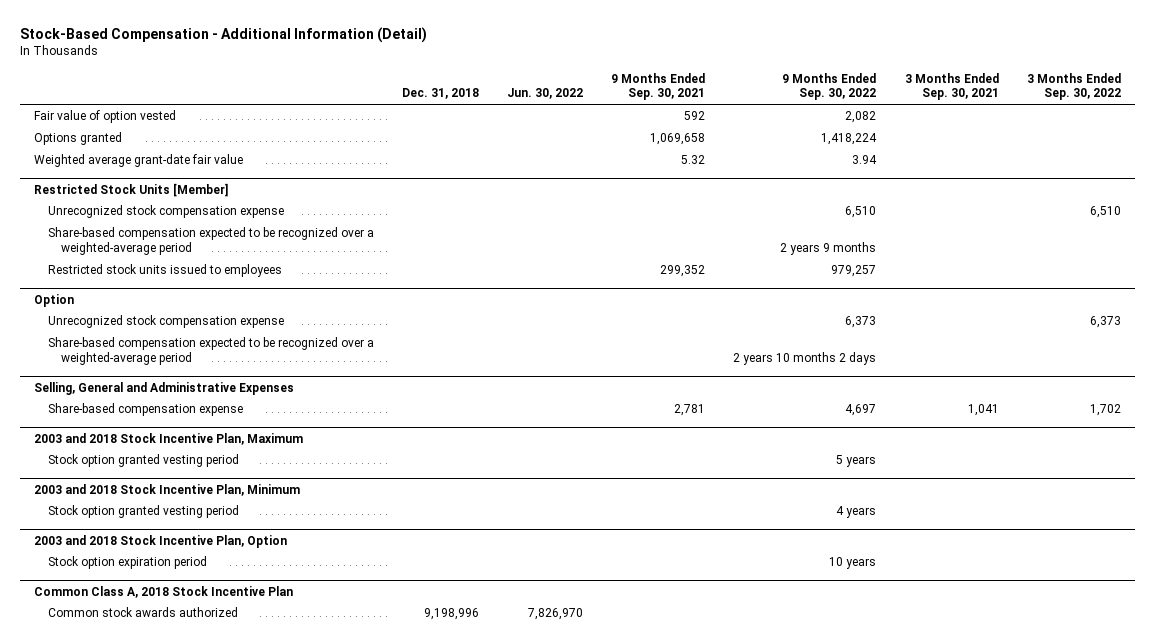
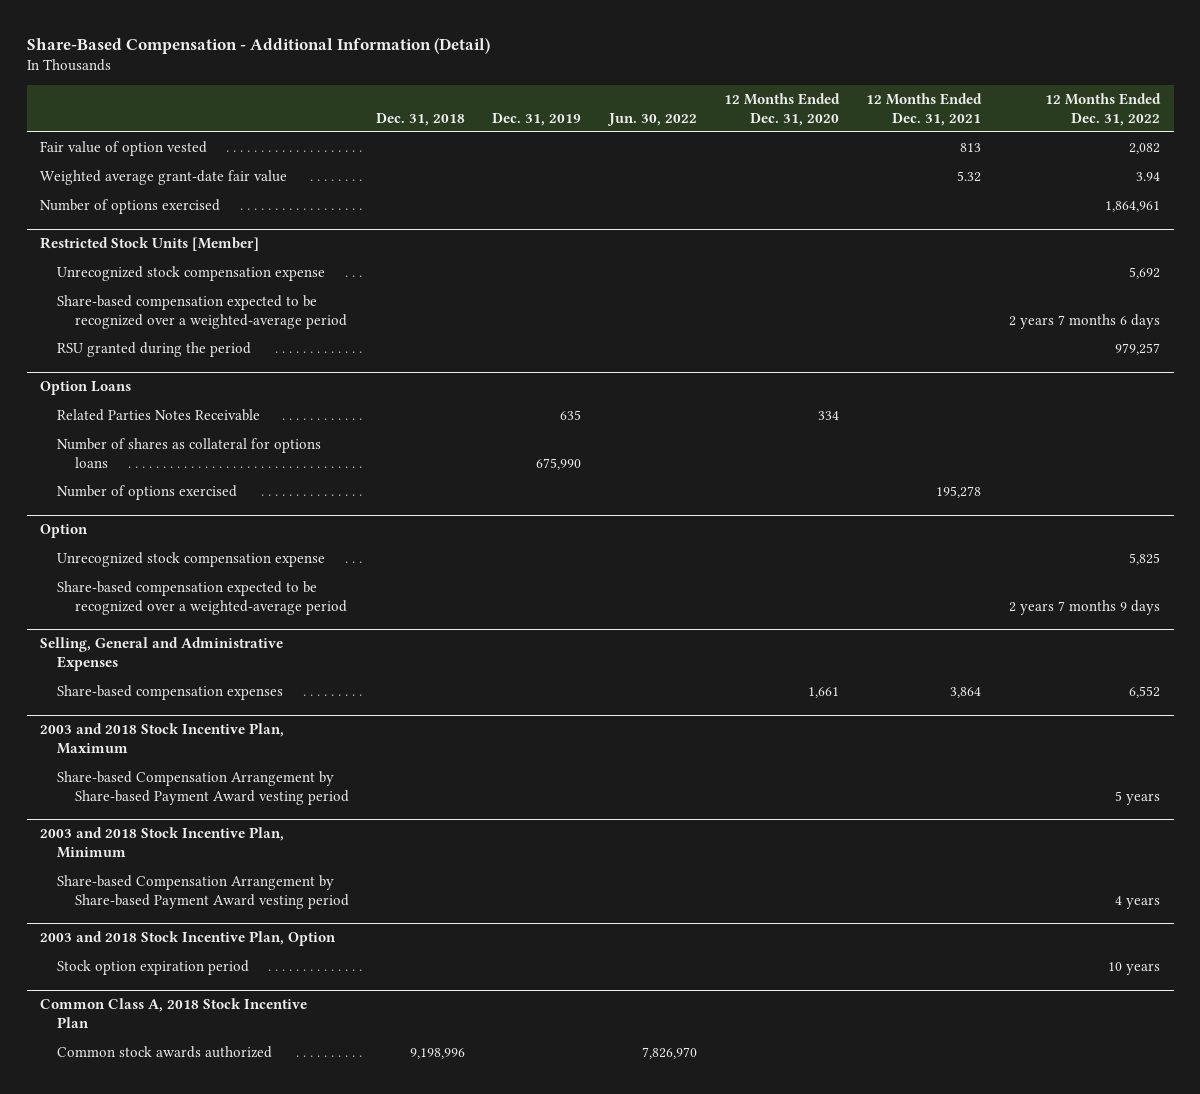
- Stock-Based Compensation - Additional Information (Detail)
+ Share-Based Compensation - Additional Information (Detail)
- | Dec. 31, 2018 | Jun. 30, 2022 | 9 Months Ended Sep. 30, 2021 | 9 Months Ended Sep. 30, 2022 | 3 Months Ended Sep. 30, 2021 | 3 Months Ended Sep. 30, 2022
+ | Dec. 31, 2018 | Dec. 31, 2019 | Jun. 30, 2022 | 12 Months Ended Dec. 31, 2020 | 12 Months Ended Dec. 31, 2021 | 12 Months Ended Dec. 31, 2022
- Options granted | | | 1,069,658 | 1,418,224 | |
+ Number of options exercised | | | | | | 1,864,961
@ Restricted Stock Units [Member]
- Restricted stock units issued to employees | | | 299,352 | 979,257 | |
+ RSU granted during the period | | | | | | 979,257
+ Option Loans
+ Related Parties Notes Receivable | | 635 | | 334 | |
+ Number of shares as collateral for options loans | | 675,990 | | | |
+ Number of options exercised | | | | | 195,278 |
@ Selling, General and Administrative Expenses
- Share-based compensation expense | | | 2,781 | 4,697 | 1,041 | 1,702
+ Share-based compensation expenses | | | | 1,661 | 3,864 | 6,552
@ 2003 and 2018 Stock Incentive Plan, Maximum
- Stock option granted vesting period | | | | 5 years | |
+ Share-based Compensation Arrangement by Share-based Payment Award vesting period | | | | | | 5 years
@ 2003 and 2018 Stock Incentive Plan, Minimum
- Stock option granted vesting period | | | | 4 years | |
+ Share-based Compensation Arrangement by Share-based Payment Award vesting period | | | | | | 4 years

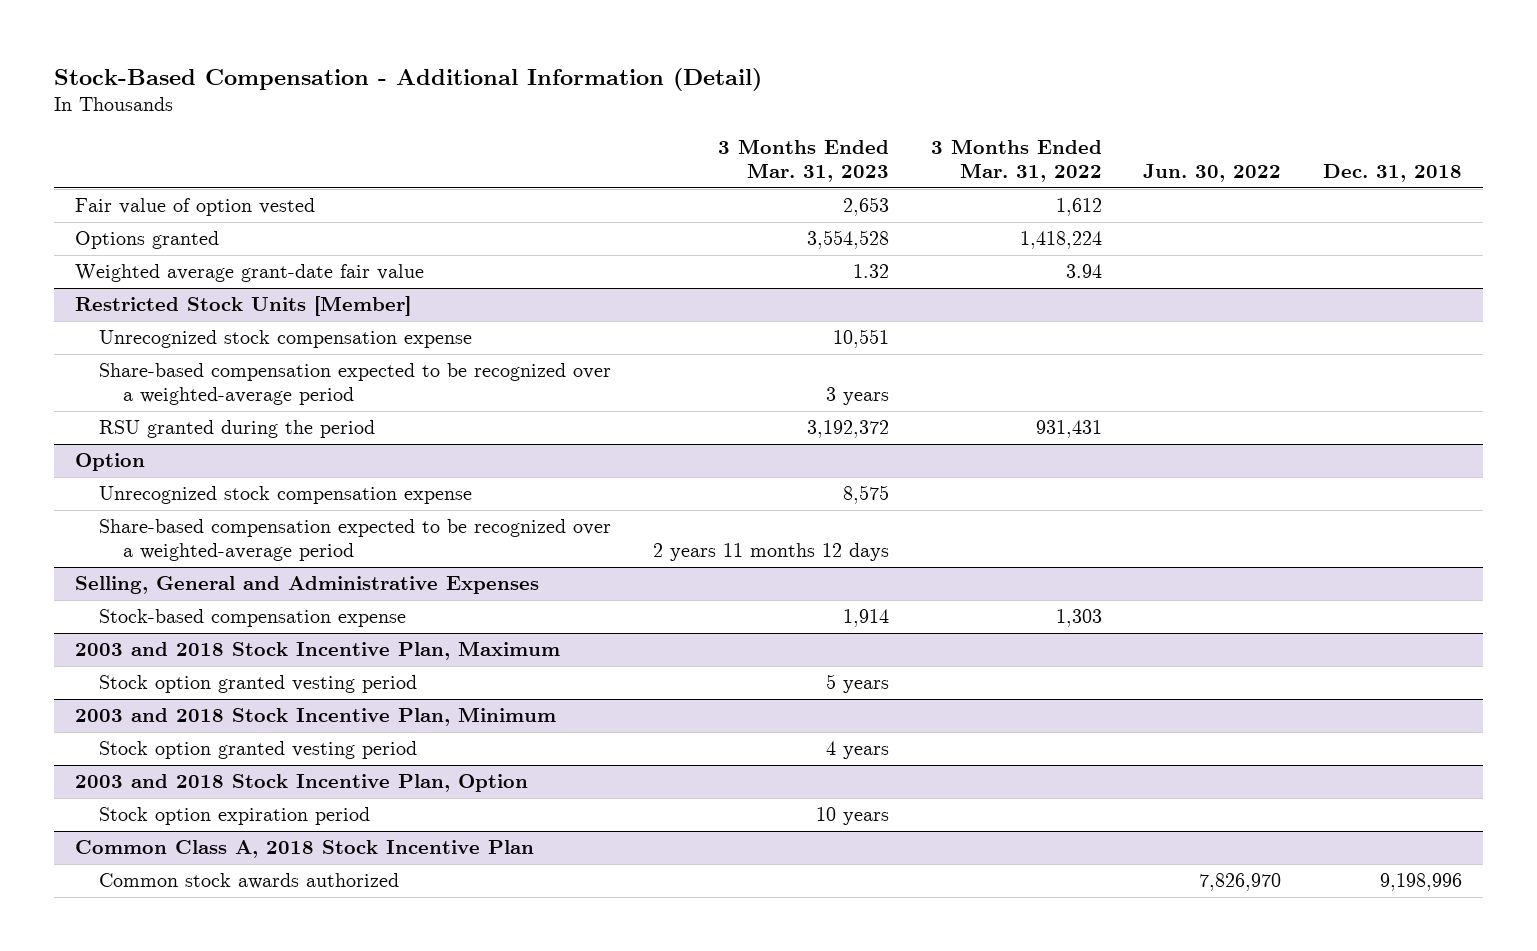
- Share-Based Compensation - Additional Information (Detail)
+ Stock-Based Compensation - Additional Information (Detail)
- | Dec. 31, 2018 | Dec. 31, 2019 | Jun. 30, 2022 | 12 Months Ended Dec. 31, 2020 | 12 Months Ended Dec. 31, 2021 | 12 Months Ended Dec. 31, 2022
+ | 3 Months Ended Mar. 31, 2023 | 3 Months Ended Mar. 31, 2022 | Jun. 30, 2022 | Dec. 31, 2018
+ Options granted | 3,554,528 | 1,418,224 | |
- Number of options exercised | | | | | | 1,864,961
- Option Loans
- Related Parties Notes Receivable | | 635 | | 334 | |
- Number of shares as collateral for options loans | | 675,990 | | | |
- Number of options exercised | | | | | 195,278 |
@ Selling, General and Administrative Expenses
- Share-based compensation expenses | | | | 1,661 | 3,864 | 6,552
+ Stock-based compensation expense | 1,914 | 1,303 | |
@ 2003 and 2018 Stock Incentive Plan, Maximum
- Share-based Compensation Arrangement by Share-based Payment Award vesting period | | | | | | 5 years
+ Stock option granted vesting period | 5 years | | |
@ 2003 and 2018 Stock Incentive Plan, Minimum
- Share-based Compensation Arrangement by Share-based Payment Award vesting period | | | | | | 4 years
+ Stock option granted vesting period | 4 years | | |

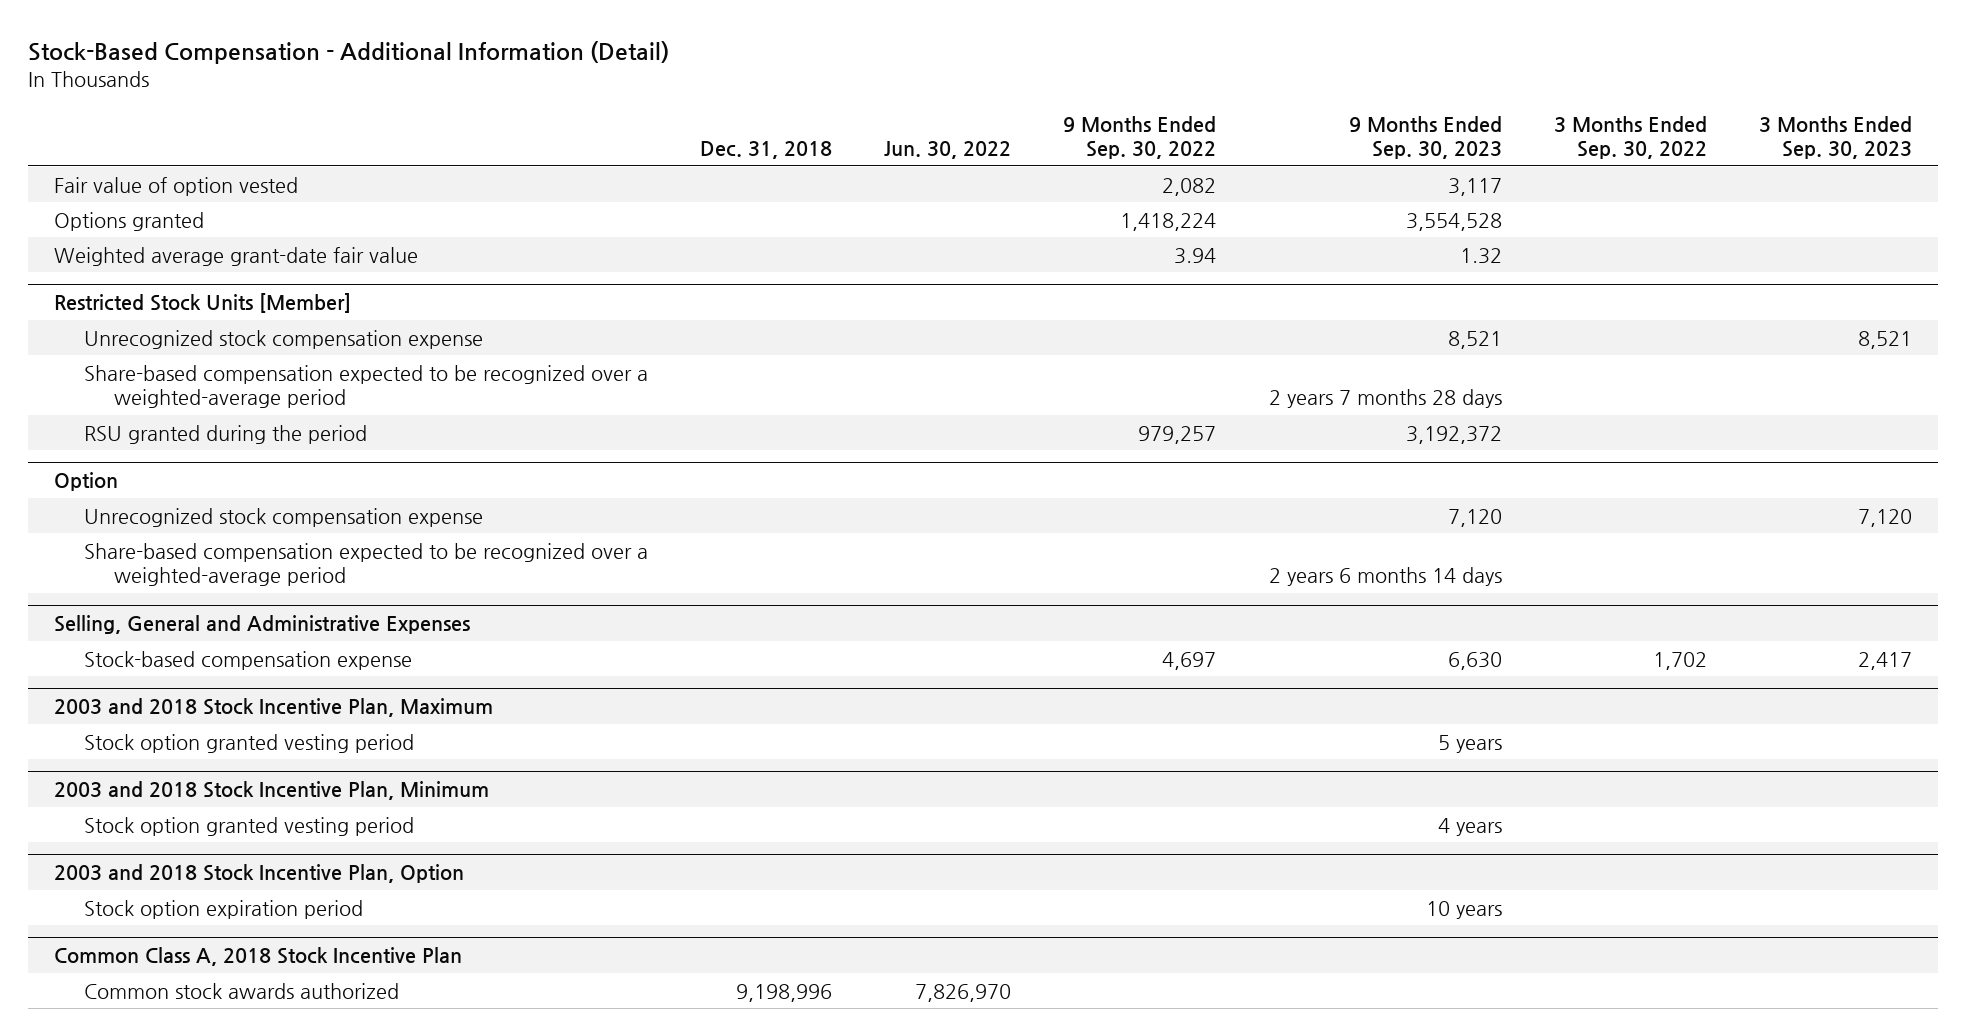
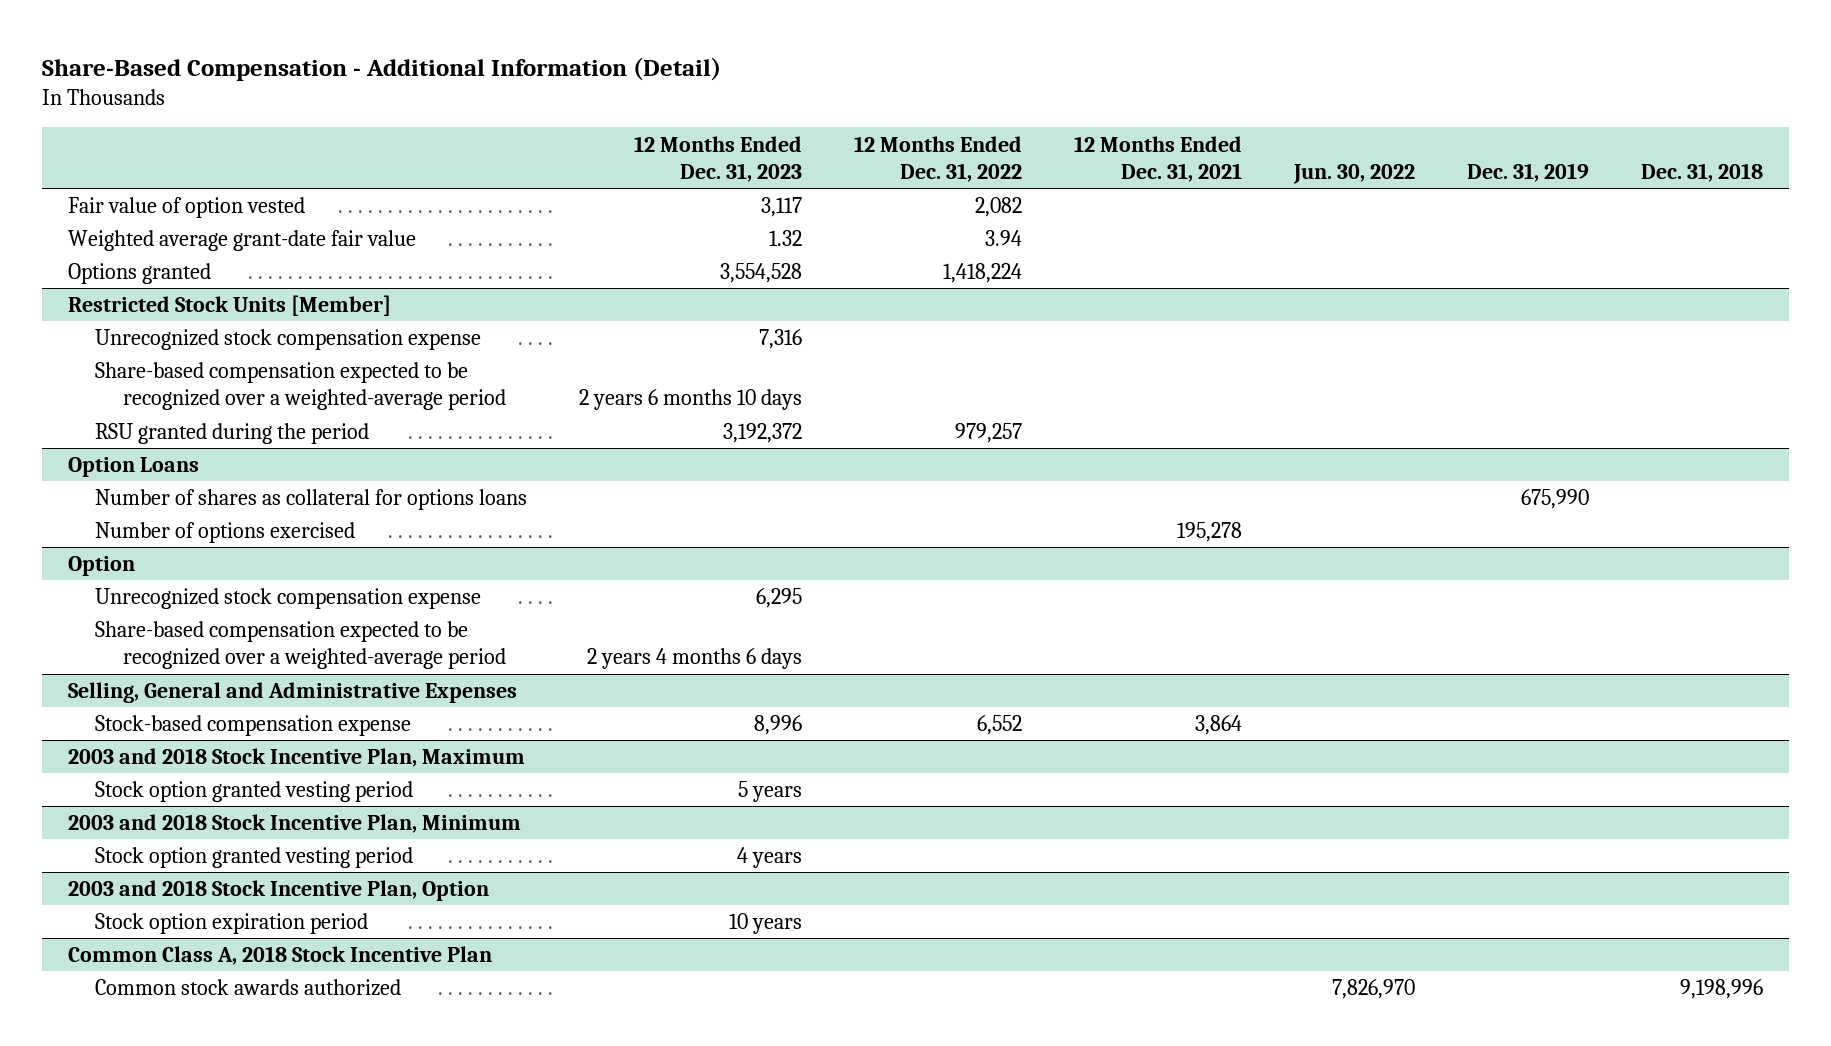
- Stock-Based Compensation - Additional Information (Detail)
+ Share-Based Compensation - Additional Information (Detail)
- | Dec. 31, 2018 | Jun. 30, 2022 | 9 Months Ended Sep. 30, 2022 | 9 Months Ended Sep. 30, 2023 | 3 Months Ended Sep. 30, 2022 | 3 Months Ended Sep. 30, 2023
+ | 12 Months Ended Dec. 31, 2023 | 12 Months Ended Dec. 31, 2022 | 12 Months Ended Dec. 31, 2021 | Jun. 30, 2022 | Dec. 31, 2019 | Dec. 31, 2018
moved down: Options granted | 3,554,528 | 1,418,224 | | | |
+ Option Loans
+ Number of shares as collateral for options loans | | | | | 675,990 |
+ Number of options exercised | | | 195,278 | | |

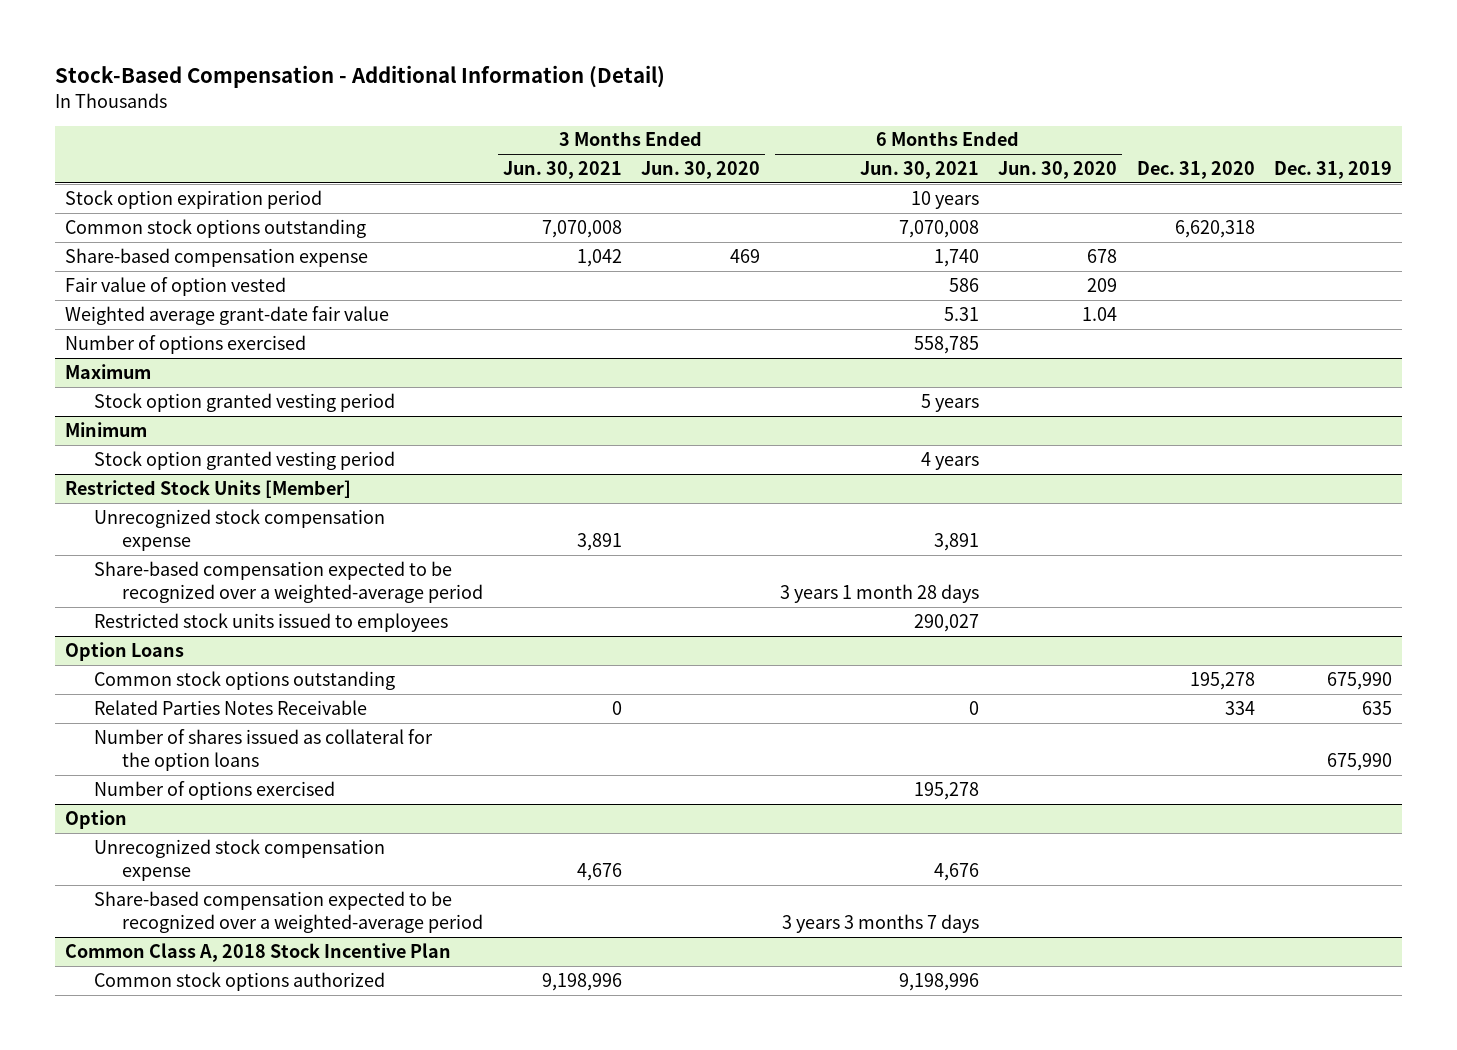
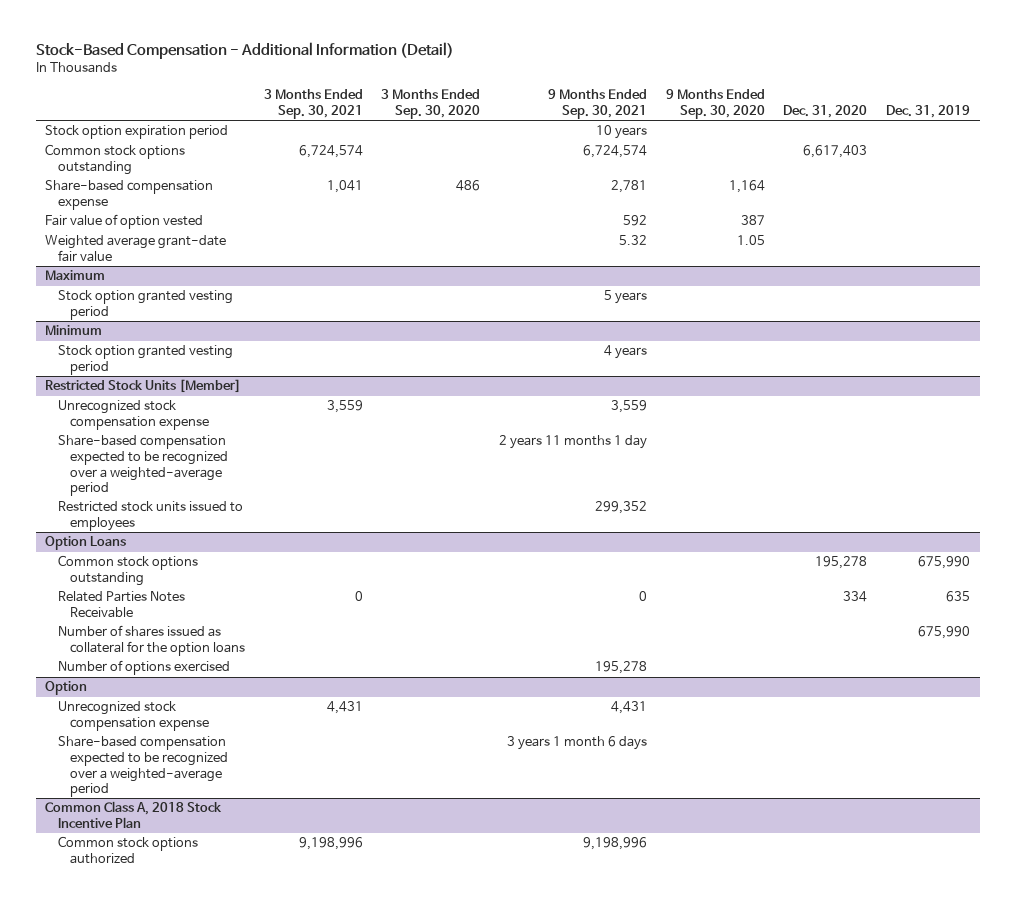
- | 3 Months Ended Jun. 30, 2021 | 3 Months Ended Jun. 30, 2020 | 6 Months Ended Jun. 30, 2021 | 6 Months Ended Jun. 30, 2020 | Dec. 31, 2020 | Dec. 31, 2019
+ | 3 Months Ended Sep. 30, 2021 | 3 Months Ended Sep. 30, 2020 | 9 Months Ended Sep. 30, 2021 | 9 Months Ended Sep. 30, 2020 | Dec. 31, 2020 | Dec. 31, 2019
- Common stock options outstanding | 7,070,008 | | 7,070,008 | | 6,620,318 |
+ Common stock options outstanding | 6,724,574 | | 6,724,574 | | 6,617,403 |
- Number of options exercised | | | 558,785 | | |

